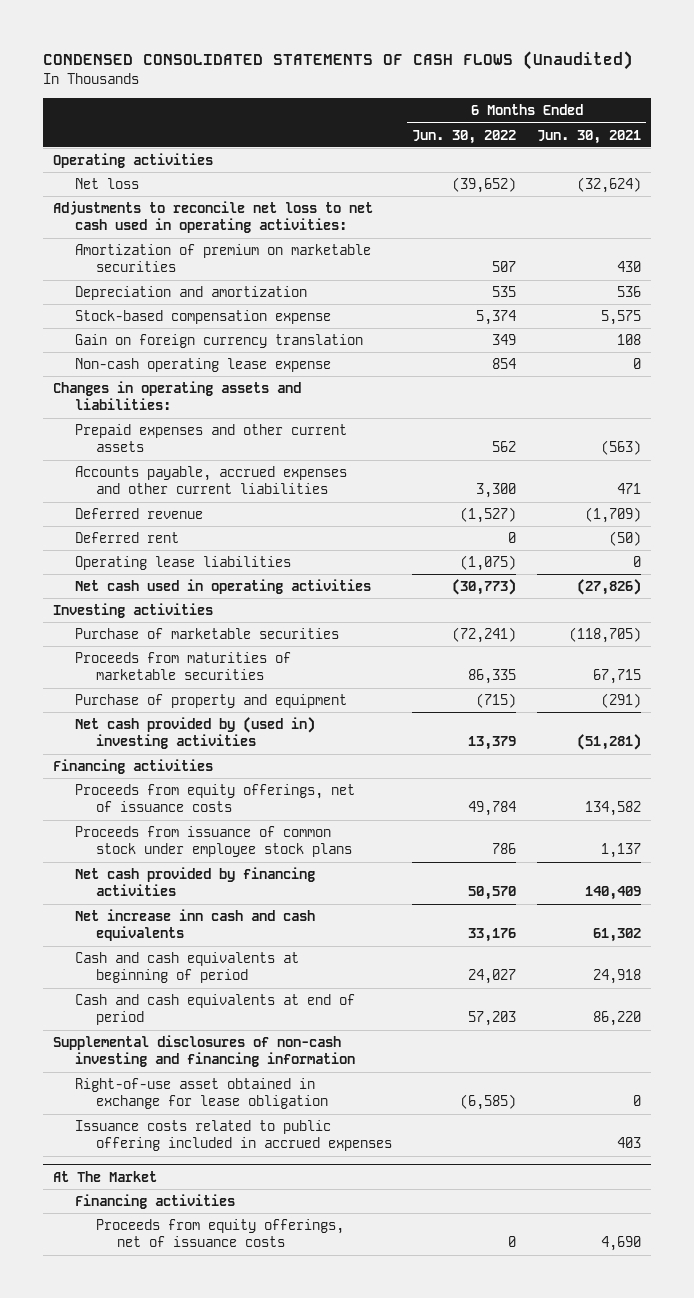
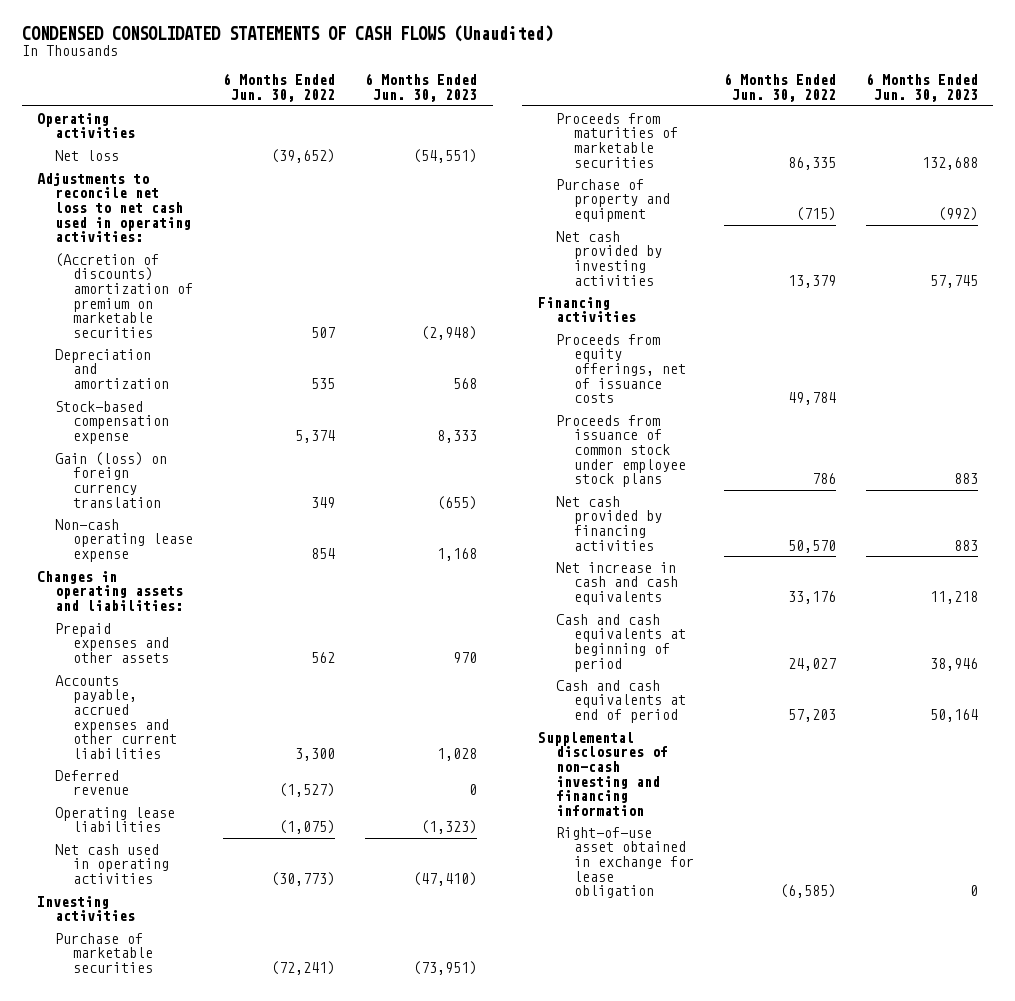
- | 6 Months Ended Jun. 30, 2022 | 6 Months Ended Jun. 30, 2021
+ | 6 Months Ended Jun. 30, 2022 | 6 Months Ended Jun. 30, 2023
- Amortization of premium on marketable securities | 507 | 430
+ (Accretion of discounts) amortization of premium on marketable securities | 507 | (2,948)
- Gain on foreign currency translation | 349 | 108
+ Gain (loss) on foreign currency translation | 349 | (655)
- Prepaid expenses and other current assets | 562 | (563)
+ Prepaid expenses and other assets | 562 | 970
- Deferred rent | 0 | (50)
- Net cash provided by (used in) investing activities | 13,379 | (51,281)
+ Net cash provided by investing activities | 13,379 | 57,745
- Net increase inn cash and cash equivalents | 33,176 | 61,302
+ Net increase in cash and cash equivalents | 33,176 | 11,218
- Issuance costs related to public offering included in accrued expenses | | 403
- At The Market
- Financing activities
- Proceeds from equity offerings, net of issuance costs | 0 | 4,690

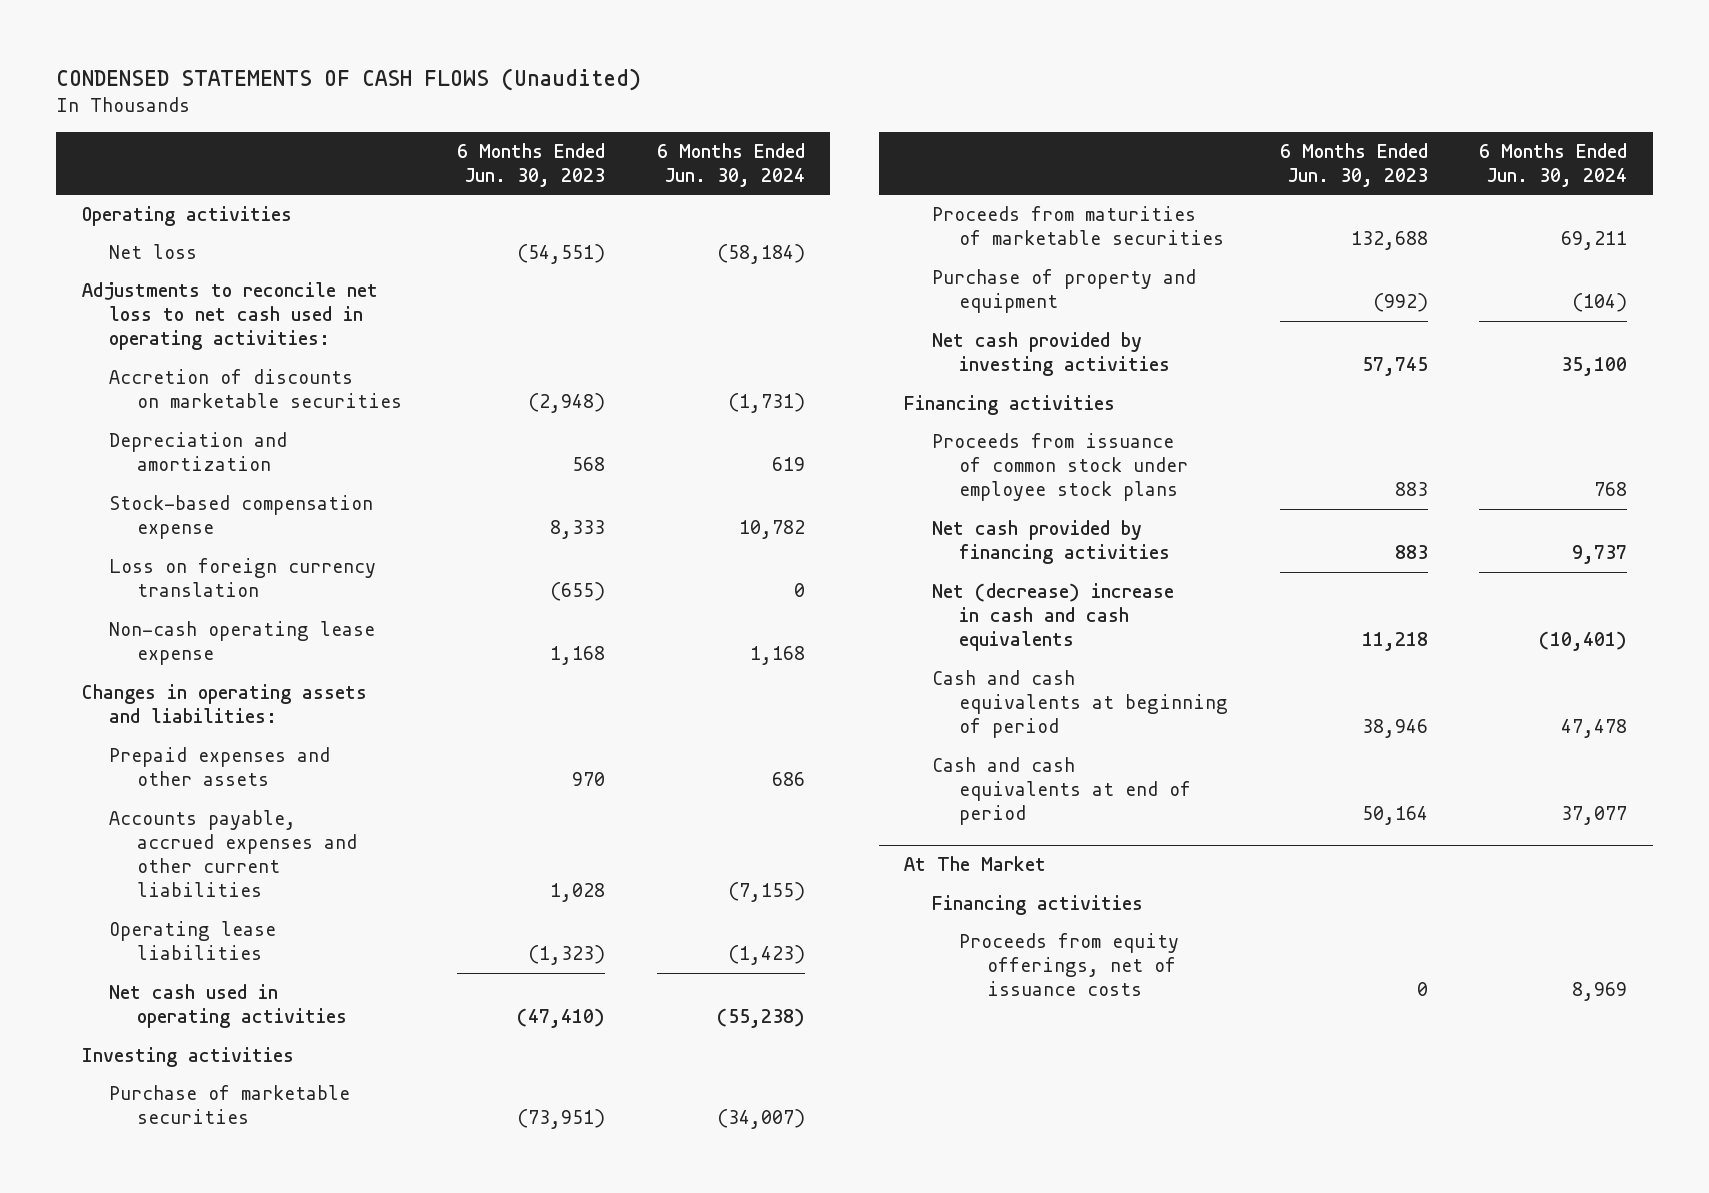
- CONDENSED CONSOLIDATED STATEMENTS OF CASH FLOWS (Unaudited)
+ CONDENSED STATEMENTS OF CASH FLOWS (Unaudited)
- | 6 Months Ended Jun. 30, 2022 | 6 Months Ended Jun. 30, 2023
+ | 6 Months Ended Jun. 30, 2023 | 6 Months Ended Jun. 30, 2024
- (Accretion of discounts) amortization of premium on marketable securities | 507 | (2,948)
+ Accretion of discounts on marketable securities | (2,948) | (1,731)
- Gain (loss) on foreign currency translation | 349 | (655)
+ Loss on foreign currency translation | (655) | 0
- Deferred revenue | (1,527) | 0
- Proceeds from equity offerings, net of issuance costs | 49,784 |
- Net increase in cash and cash equivalents | 33,176 | 11,218
+ Net (decrease) increase in cash and cash equivalents | 11,218 | (10,401)
- Supplemental disclosures of non-cash investing and financing information
- Right-of-use asset obtained in exchange for lease obligation | (6,585) | 0
+ At The Market
+ Financing activities
+ Proceeds from equity offerings, net of issuance costs | 0 | 8,969

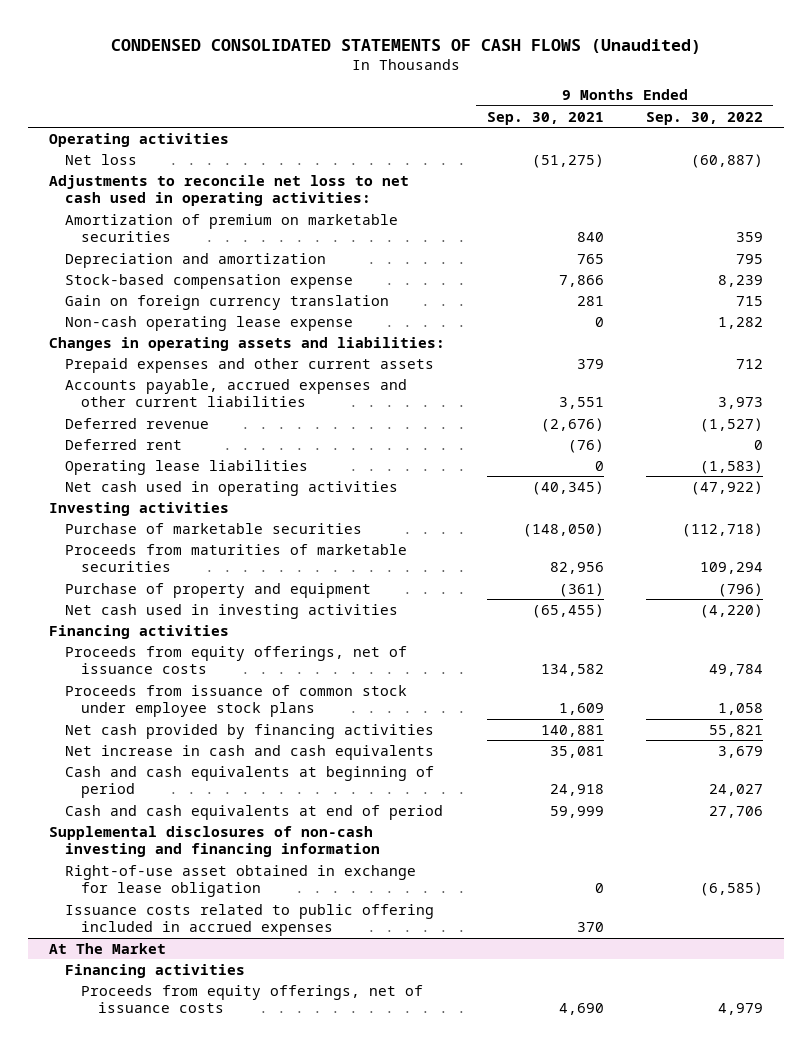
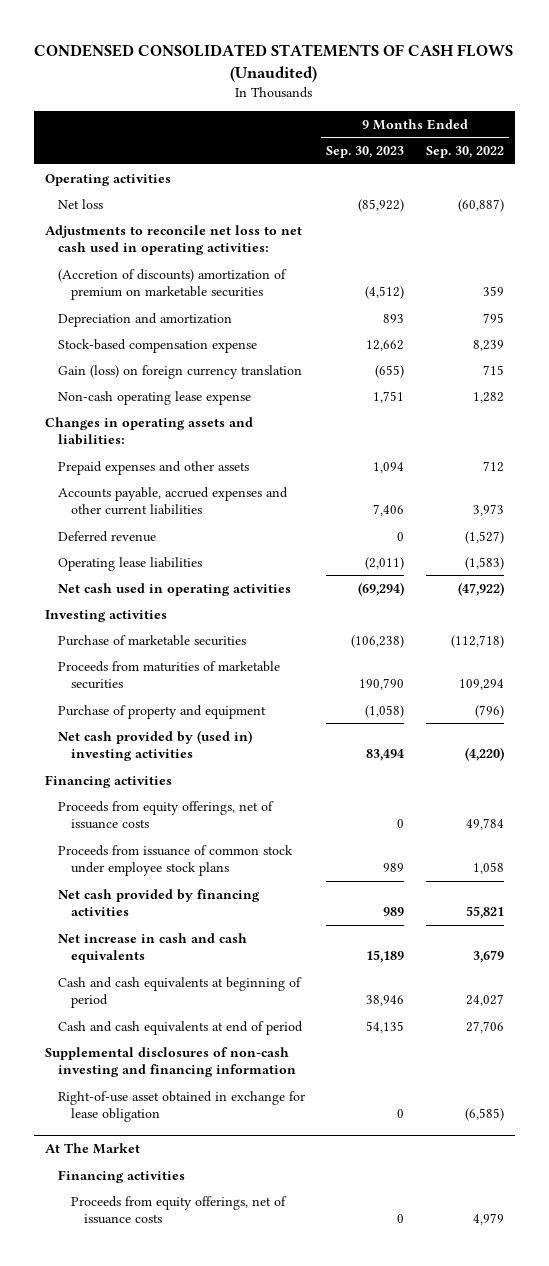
- | 9 Months Ended Sep. 30, 2021 | 9 Months Ended Sep. 30, 2022
+ | 9 Months Ended Sep. 30, 2023 | 9 Months Ended Sep. 30, 2022
- Amortization of premium on marketable securities | 840 | 359
+ (Accretion of discounts) amortization of premium on marketable securities | (4,512) | 359
- Gain on foreign currency translation | 281 | 715
+ Gain (loss) on foreign currency translation | (655) | 715
- Prepaid expenses and other current assets | 379 | 712
+ Prepaid expenses and other assets | 1,094 | 712
- Deferred rent | (76) | 0
- Net cash used in investing activities | (65,455) | (4,220)
+ Net cash provided by (used in) investing activities | 83,494 | (4,220)
- Issuance costs related to public offering included in accrued expenses | 370 |

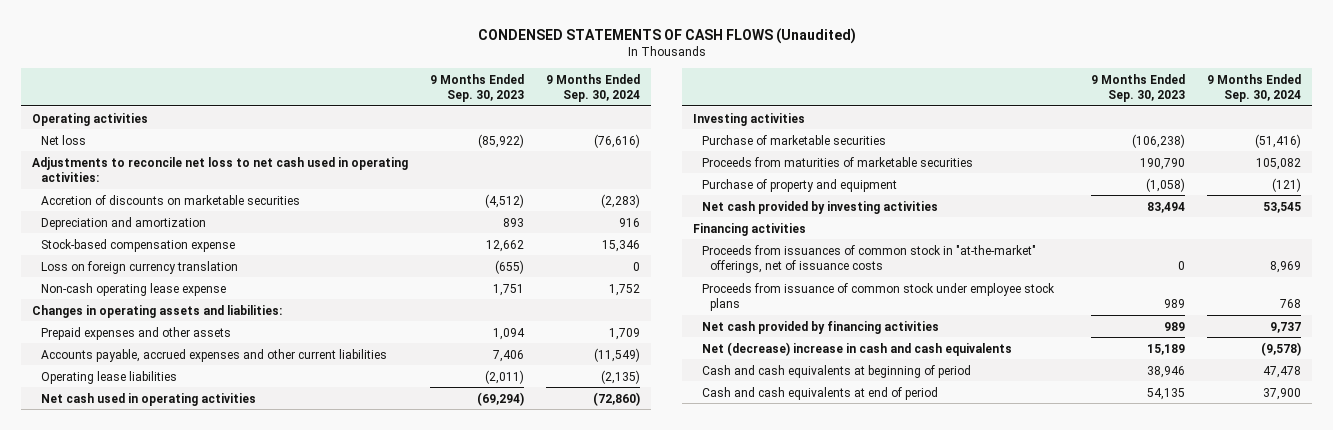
- CONDENSED CONSOLIDATED STATEMENTS OF CASH FLOWS (Unaudited)
+ CONDENSED STATEMENTS OF CASH FLOWS (Unaudited)
- | 9 Months Ended Sep. 30, 2023 | 9 Months Ended Sep. 30, 2022
+ | 9 Months Ended Sep. 30, 2023 | 9 Months Ended Sep. 30, 2024
- (Accretion of discounts) amortization of premium on marketable securities | (4,512) | 359
+ Accretion of discounts on marketable securities | (4,512) | (2,283)
- Gain (loss) on foreign currency translation | (655) | 715
+ Loss on foreign currency translation | (655) | 0
- Deferred revenue | 0 | (1,527)
- Net cash provided by (used in) investing activities | 83,494 | (4,220)
+ Net cash provided by investing activities | 83,494 | 53,545
- Proceeds from equity offerings, net of issuance costs | 0 | 49,784
+ Proceeds from issuances of common stock in "at-the-market" offerings, net of issuance costs | 0 | 8,969
- Net increase in cash and cash equivalents | 15,189 | 3,679
+ Net (decrease) increase in cash and cash equivalents | 15,189 | (9,578)
- Supplemental disclosures of non-cash investing and financing information
- Right-of-use asset obtained in exchange for lease obligation | 0 | (6,585)
- At The Market
- Financing activities
- Proceeds from equity offerings, net of issuance costs | 0 | 4,979

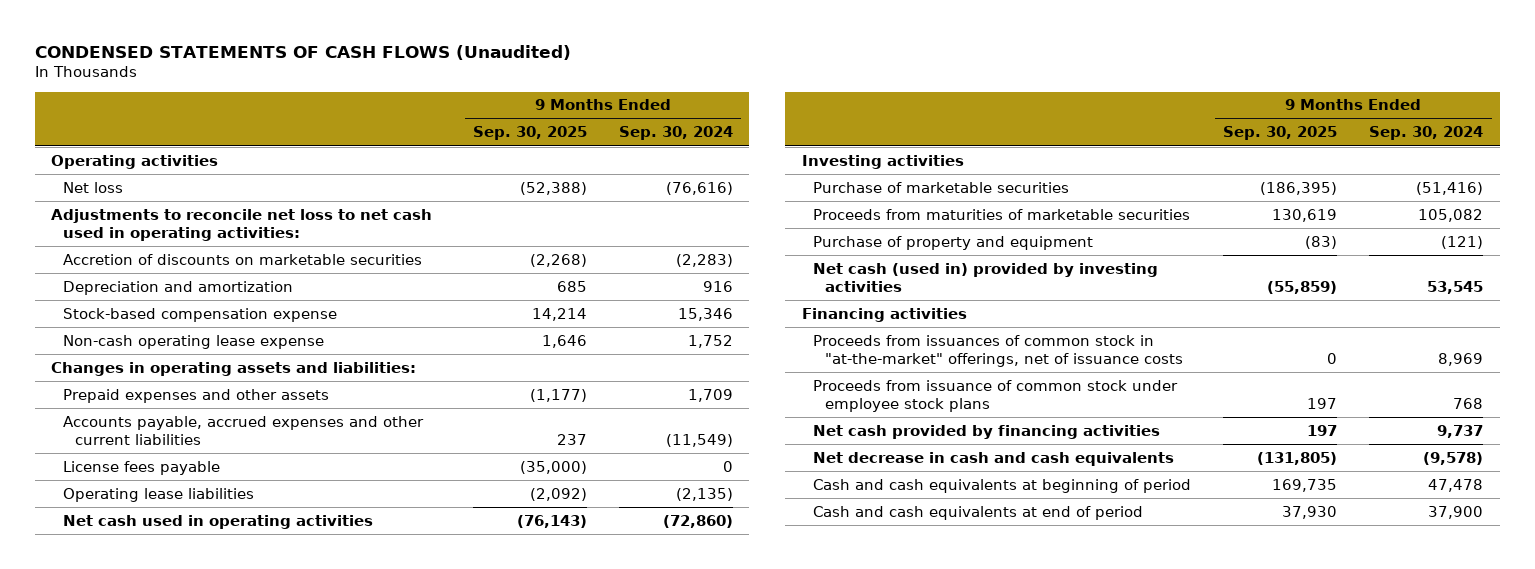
- | 9 Months Ended Sep. 30, 2023 | 9 Months Ended Sep. 30, 2024
+ | 9 Months Ended Sep. 30, 2025 | 9 Months Ended Sep. 30, 2024
- Loss on foreign currency translation | (655) | 0
+ License fees payable | (35,000) | 0
- Net cash provided by investing activities | 83,494 | 53,545
+ Net cash (used in) provided by investing activities | (55,859) | 53,545
- Net (decrease) increase in cash and cash equivalents | 15,189 | (9,578)
+ Net decrease in cash and cash equivalents | (131,805) | (9,578)

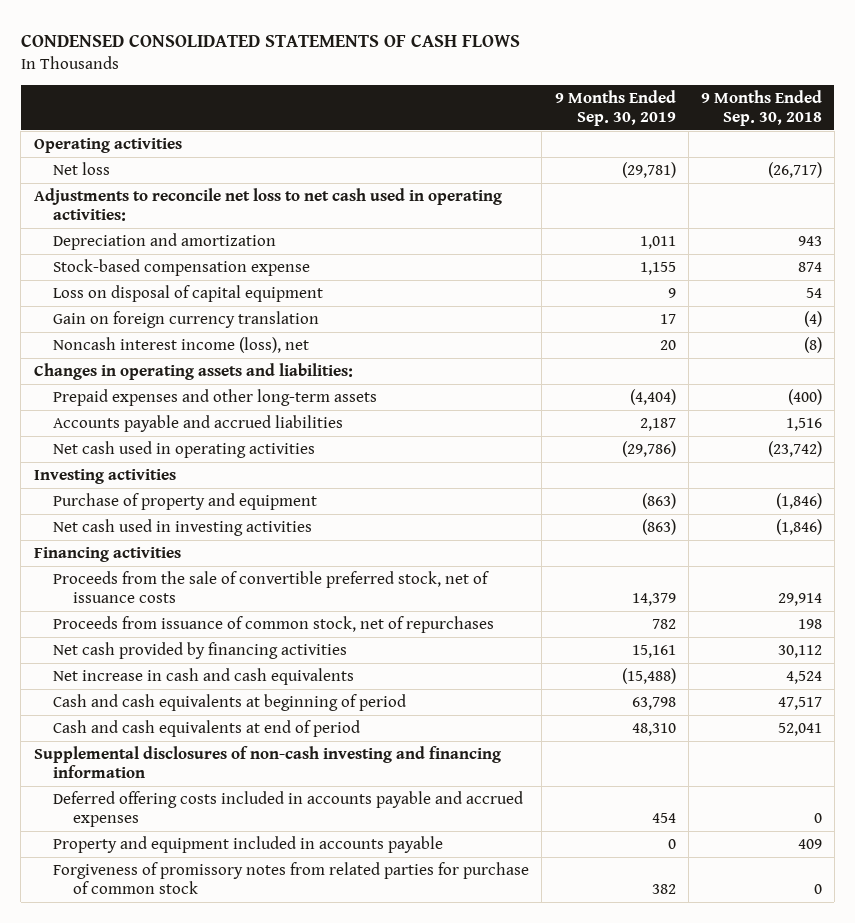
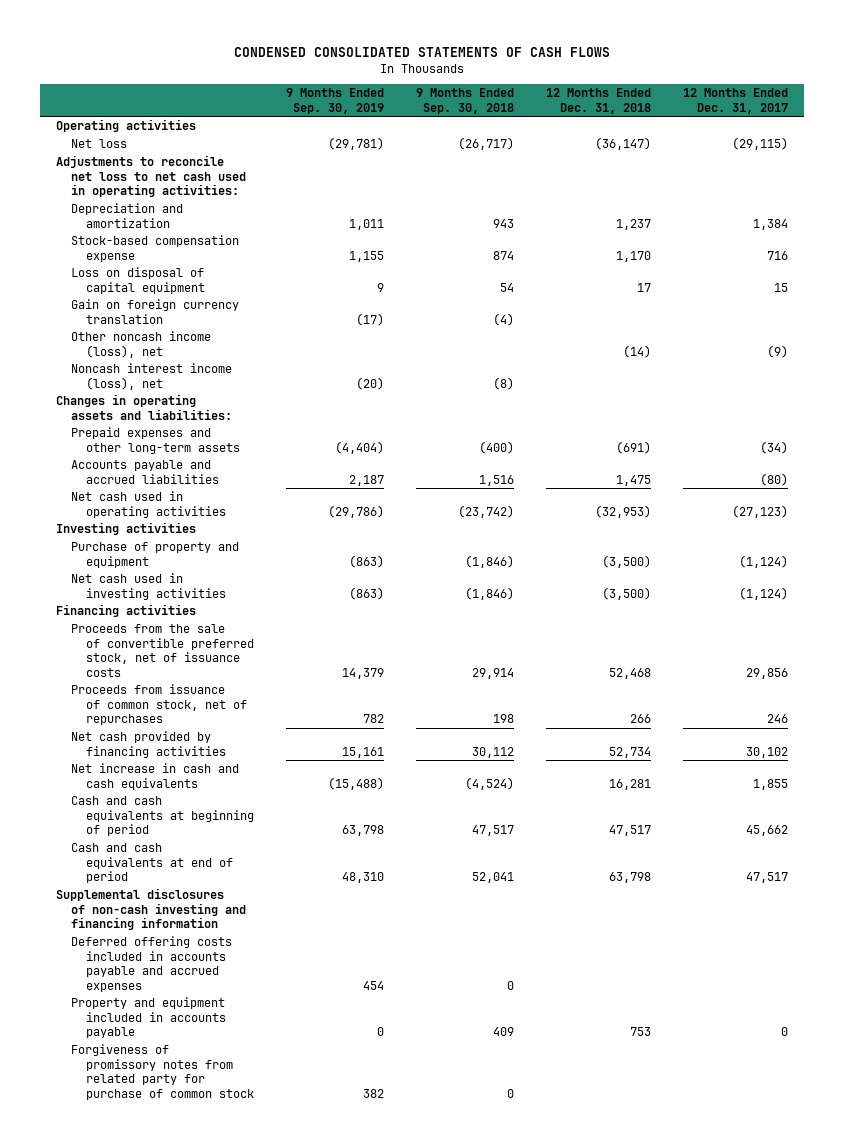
- | 9 Months Ended Sep. 30, 2019 | 9 Months Ended Sep. 30, 2018
+ | 9 Months Ended Sep. 30, 2019 | 9 Months Ended Sep. 30, 2018 | 12 Months Ended Dec. 31, 2018 | 12 Months Ended Dec. 31, 2017
- Gain on foreign currency translation | 17 | (4)
- Noncash interest income (loss), net | 20 | (8)
+ Gain on foreign currency translation | (17) | (4) | |
+ Other noncash income (loss), net | | | (14) | (9)
+ Noncash interest income (loss), net | (20) | (8) | |
- Net increase in cash and cash equivalents | (15,488) | 4,524
+ Net increase in cash and cash equivalents | (15,488) | (4,524) | 16,281 | 1,855
- Forgiveness of promissory notes from related parties for purchase of common stock | 382 | 0
+ Forgiveness of promissory notes from related party for purchase of common stock | 382 | 0 | |

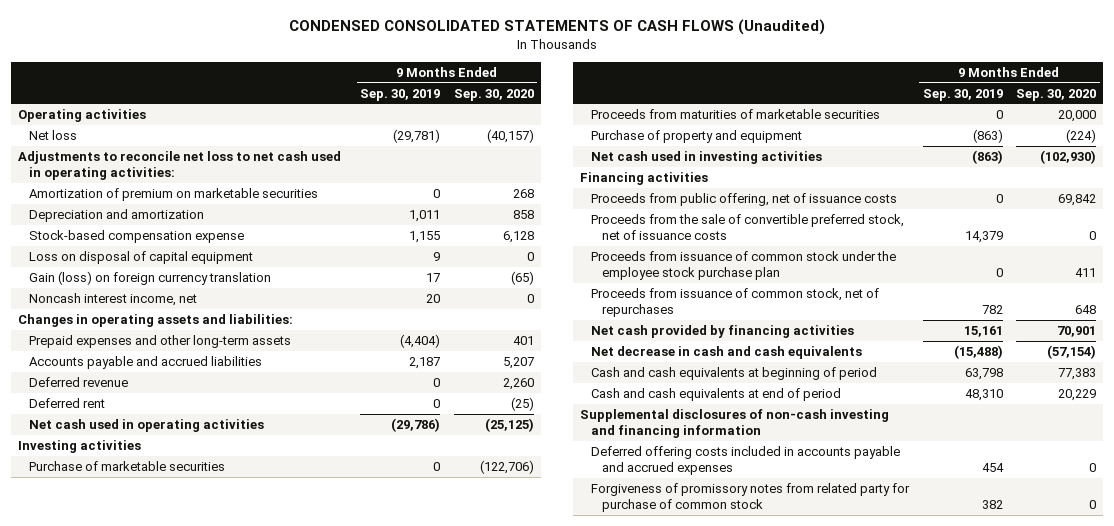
- CONDENSED CONSOLIDATED STATEMENTS OF CASH FLOWS
+ CONDENSED CONSOLIDATED STATEMENTS OF CASH FLOWS (Unaudited)
- | 9 Months Ended Sep. 30, 2019 | 9 Months Ended Sep. 30, 2018 | 12 Months Ended Dec. 31, 2018 | 12 Months Ended Dec. 31, 2017
+ | 9 Months Ended Sep. 30, 2019 | 9 Months Ended Sep. 30, 2020
+ Amortization of premium on marketable securities | 0 | 268
- Gain on foreign currency translation | (17) | (4) | |
- Other noncash income (loss), net | | | (14) | (9)
- Noncash interest income (loss), net | (20) | (8) | |
+ Gain (loss) on foreign currency translation | 17 | (65)
+ Noncash interest income, net | 20 | 0
+ Deferred revenue | 0 | 2,260
+ Deferred rent | 0 | (25)
+ Purchase of marketable securities | 0 | (122,706)
+ Proceeds from maturities of marketable securities | 0 | 20,000
+ Proceeds from public offering, net of issuance costs | 0 | 69,842
+ Proceeds from issuance of common stock under the employee stock purchase plan | 0 | 411
- Net increase in cash and cash equivalents | (15,488) | (4,524) | 16,281 | 1,855
+ Net decrease in cash and cash equivalents | (15,488) | (57,154)
- Property and equipment included in accounts payable | 0 | 409 | 753 | 0

